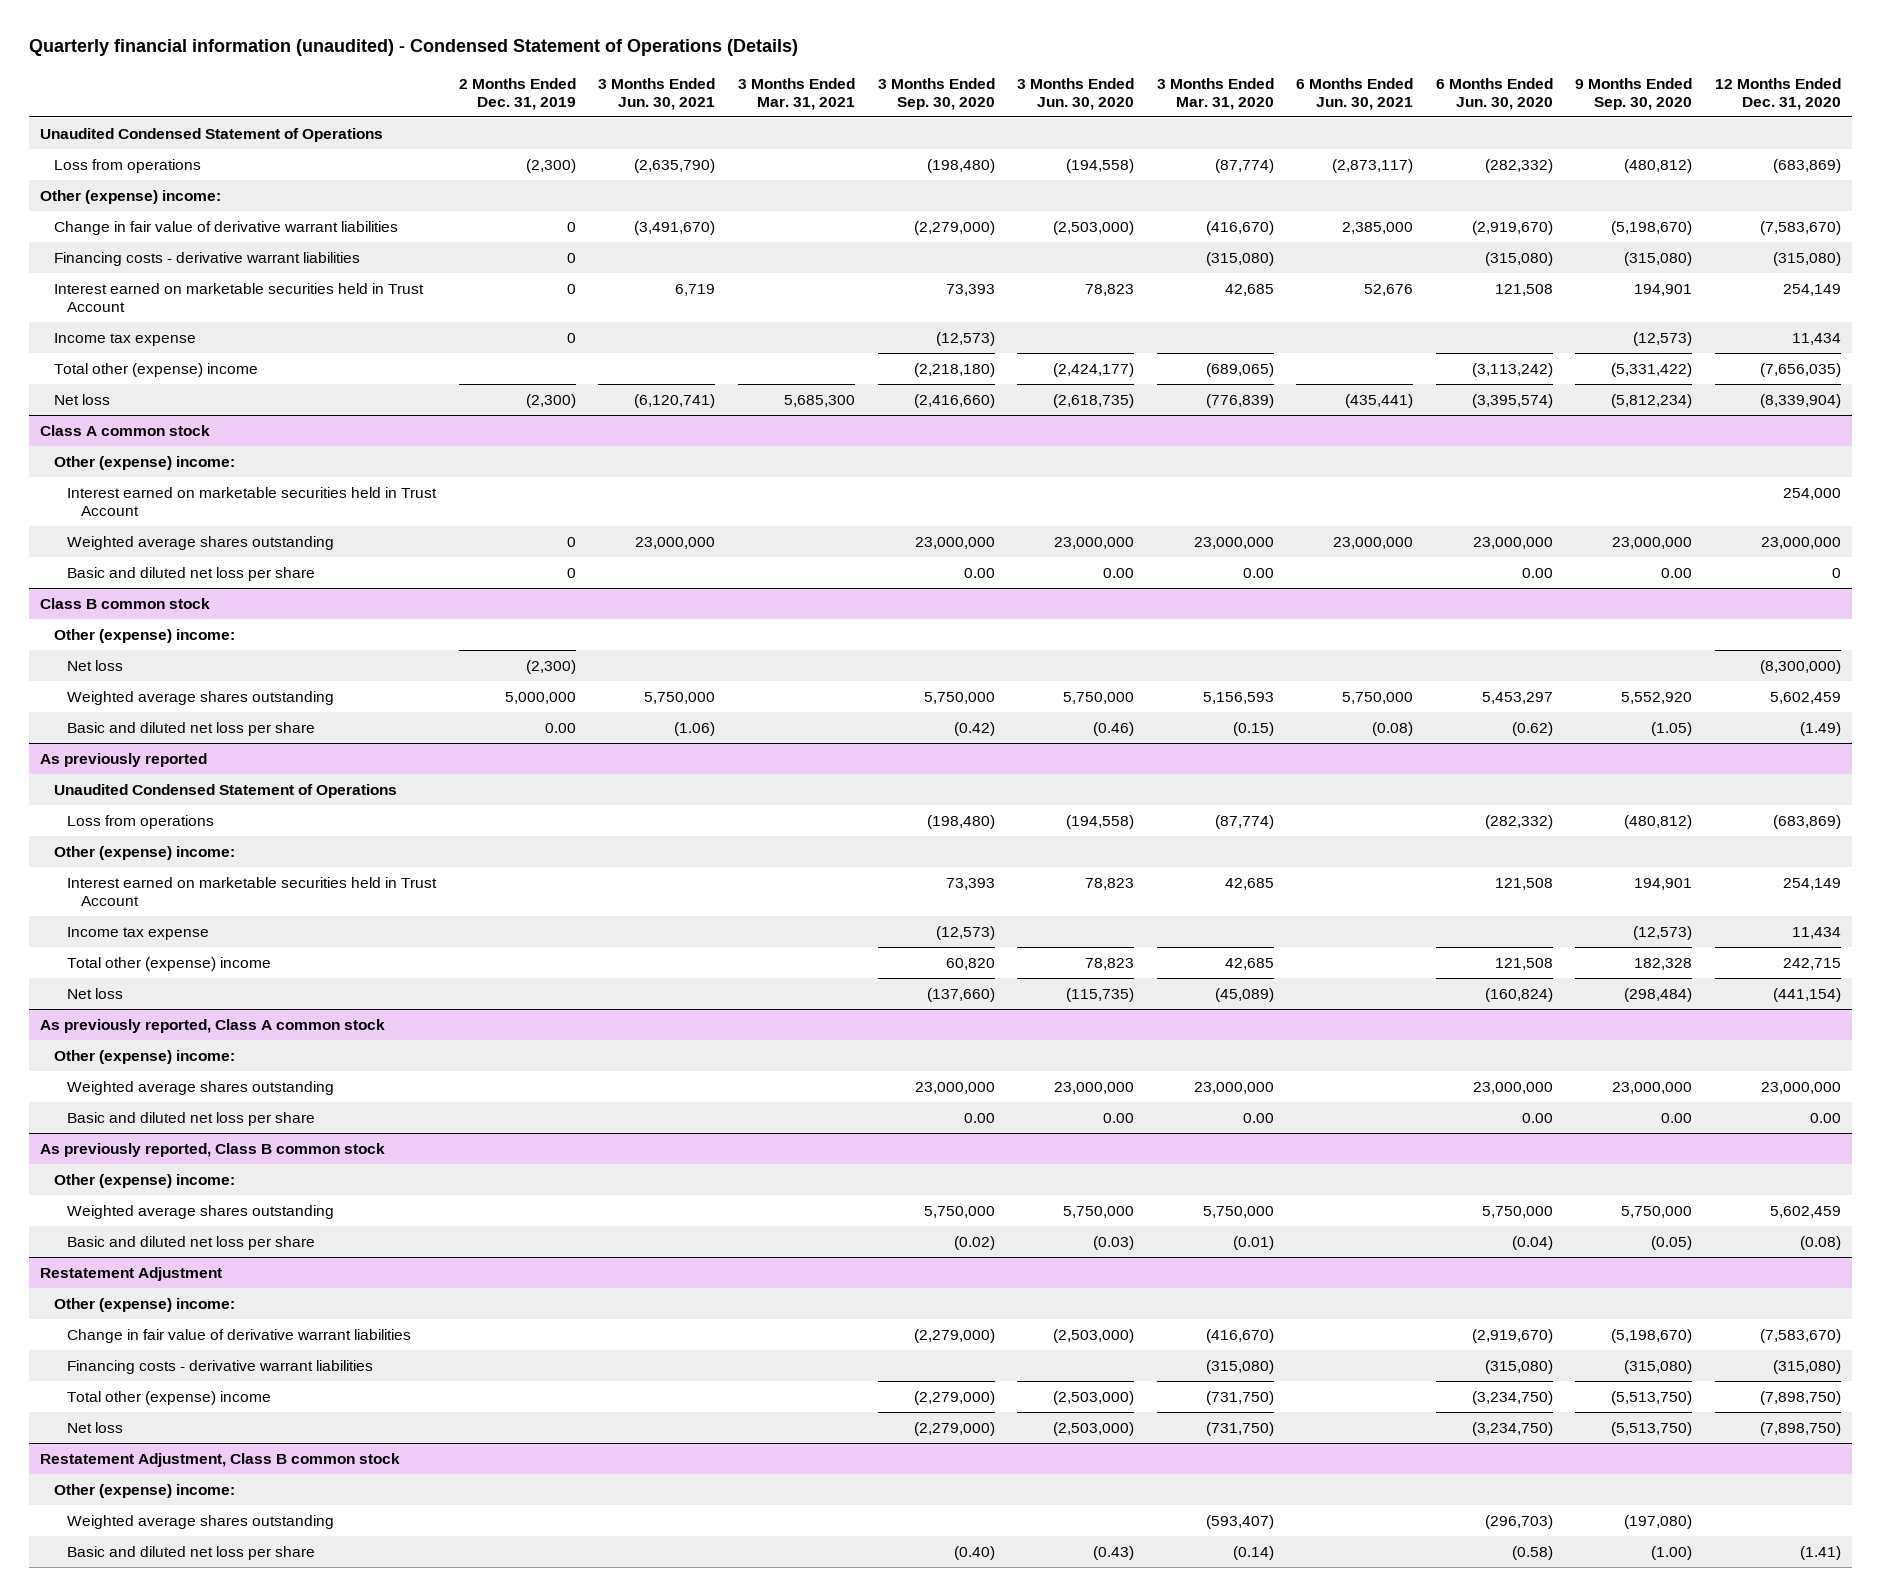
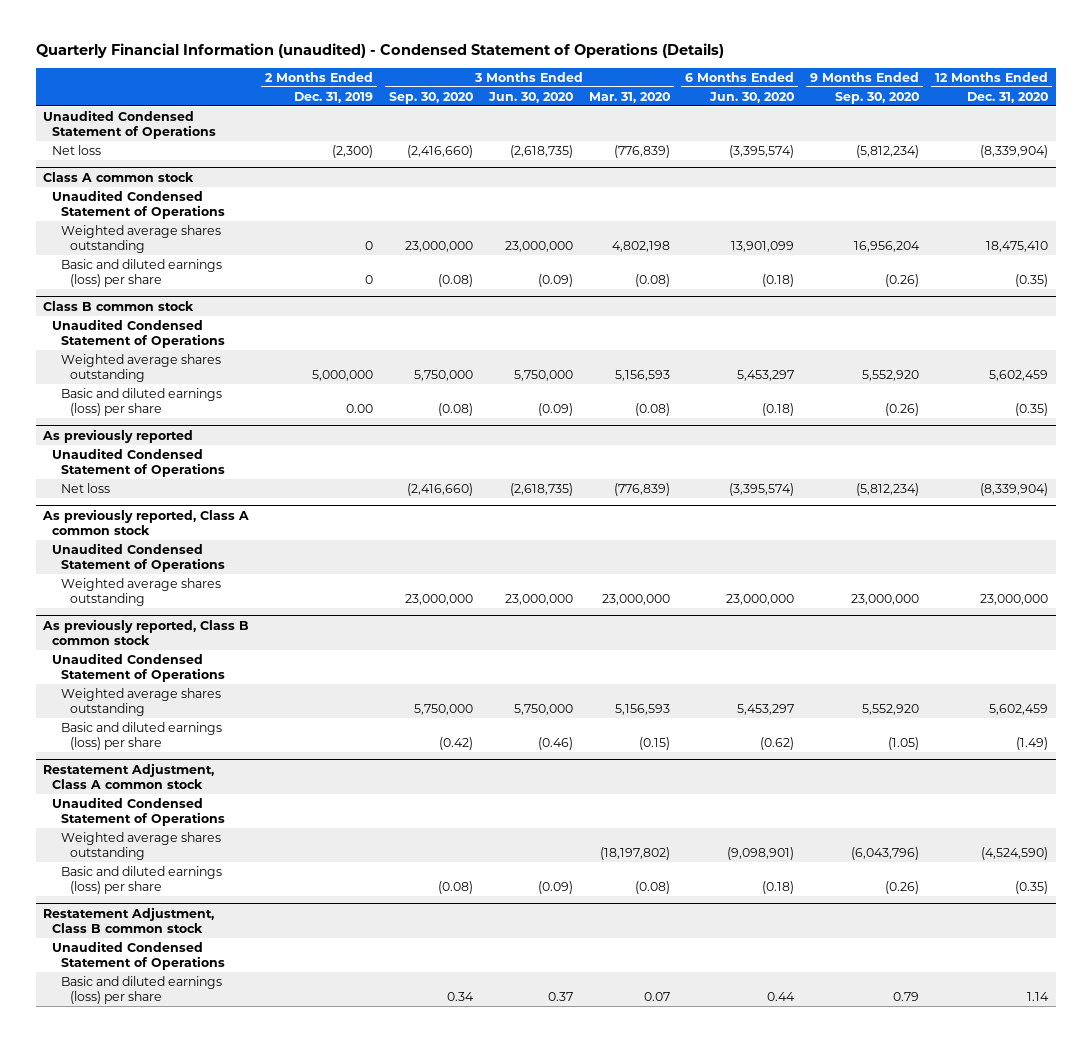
- Quarterly financial information (unaudited) - Condensed Statement of Operations (Details)
+ Quarterly Financial Information (unaudited) - Condensed Statement of Operations (Details)
- | 2 Months Ended Dec. 31, 2019 | 3 Months Ended Jun. 30, 2021 | 3 Months Ended Mar. 31, 2021 | 3 Months Ended Sep. 30, 2020 | 3 Months Ended Jun. 30, 2020 | 3 Months Ended Mar. 31, 2020 | 6 Months Ended Jun. 30, 2021 | 6 Months Ended Jun. 30, 2020 | 9 Months Ended Sep. 30, 2020 | 12 Months Ended Dec. 31, 2020
+ | 2 Months Ended Dec. 31, 2019 | 3 Months Ended Sep. 30, 2020 | 3 Months Ended Jun. 30, 2020 | 3 Months Ended Mar. 31, 2020 | 6 Months Ended Jun. 30, 2020 | 9 Months Ended Sep. 30, 2020 | 12 Months Ended Dec. 31, 2020
- Loss from operations | (2,300) | (2,635,790) | | (198,480) | (194,558) | (87,774) | (2,873,117) | (282,332) | (480,812) | (683,869)
- Other (expense) income:
- Change in fair value of derivative warrant liabilities | 0 | (3,491,670) | | (2,279,000) | (2,503,000) | (416,670) | 2,385,000 | (2,919,670) | (5,198,670) | (7,583,670)
- Financing costs - derivative warrant liabilities | 0 | | | | | (315,080) | | (315,080) | (315,080) | (315,080)
- Interest earned on marketable securities held in Trust Account | 0 | 6,719 | | 73,393 | 78,823 | 42,685 | 52,676 | 121,508 | 194,901 | 254,149
- Income tax expense | 0 | | | (12,573) | | | | | (12,573) | 11,434
- Total other (expense) income | | | | (2,218,180) | (2,424,177) | (689,065) | | (3,113,242) | (5,331,422) | (7,656,035)
@ Class A common stock
- Other (expense) income:
- Interest earned on marketable securities held in Trust Account | | | | | | | | | | 254,000
- Weighted average shares outstanding | 0 | 23,000,000 | | 23,000,000 | 23,000,000 | 23,000,000 | 23,000,000 | 23,000,000 | 23,000,000 | 23,000,000
- Basic and diluted net loss per share | 0 | | | 0.00 | 0.00 | 0.00 | | 0.00 | 0.00 | 0
+ Unaudited Condensed Statement of Operations
+ Weighted average shares outstanding | 0 | 23,000,000 | 23,000,000 | 4,802,198 | 13,901,099 | 16,956,204 | 18,475,410
+ Basic and diluted earnings (loss) per share | 0 | (0.08) | (0.09) | (0.08) | (0.18) | (0.26) | (0.35)
@ Class B common stock
- Other (expense) income:
- Net loss | (2,300) | | | | | | | | | (8,300,000)
+ Unaudited Condensed Statement of Operations
- Basic and diluted net loss per share | 0.00 | (1.06) | | (0.42) | (0.46) | (0.15) | (0.08) | (0.62) | (1.05) | (1.49)
+ Basic and diluted earnings (loss) per share | 0.00 | (0.08) | (0.09) | (0.08) | (0.18) | (0.26) | (0.35)
@ As previously reported
- Loss from operations | | | | (198,480) | (194,558) | (87,774) | | (282,332) | (480,812) | (683,869)
- Other (expense) income:
- Interest earned on marketable securities held in Trust Account | | | | 73,393 | 78,823 | 42,685 | | 121,508 | 194,901 | 254,149
- Income tax expense | | | | (12,573) | | | | | (12,573) | 11,434
- Total other (expense) income | | | | 60,820 | 78,823 | 42,685 | | 121,508 | 182,328 | 242,715
- Net loss | | | | (137,660) | (115,735) | (45,089) | | (160,824) | (298,484) | (441,154)
+ Net loss | | (2,416,660) | (2,618,735) | (776,839) | (3,395,574) | (5,812,234) | (8,339,904)
@ As previously reported, Class A common stock
- Other (expense) income:
+ Unaudited Condensed Statement of Operations
- Basic and diluted net loss per share | | | | 0.00 | 0.00 | 0.00 | | 0.00 | 0.00 | 0.00
@ As previously reported, Class B common stock
- Other (expense) income:
- Weighted average shares outstanding | | | | 5,750,000 | 5,750,000 | 5,750,000 | | 5,750,000 | 5,750,000 | 5,602,459
- Basic and diluted net loss per share | | | | (0.02) | (0.03) | (0.01) | | (0.04) | (0.05) | (0.08)
- Restatement Adjustment
- Other (expense) income:
- Change in fair value of derivative warrant liabilities | | | | (2,279,000) | (2,503,000) | (416,670) | | (2,919,670) | (5,198,670) | (7,583,670)
- Financing costs - derivative warrant liabilities | | | | | | (315,080) | | (315,080) | (315,080) | (315,080)
- Total other (expense) income | | | | (2,279,000) | (2,503,000) | (731,750) | | (3,234,750) | (5,513,750) | (7,898,750)
- Net loss | | | | (2,279,000) | (2,503,000) | (731,750) | | (3,234,750) | (5,513,750) | (7,898,750)
@ As previously reported, Class B common stock
+ Unaudited Condensed Statement of Operations
+ Weighted average shares outstanding | | 5,750,000 | 5,750,000 | 5,156,593 | 5,453,297 | 5,552,920 | 5,602,459
+ Basic and diluted earnings (loss) per share | | (0.42) | (0.46) | (0.15) | (0.62) | (1.05) | (1.49)
+ Restatement Adjustment, Class A common stock
+ Unaudited Condensed Statement of Operations
+ Weighted average shares outstanding | | | | (18,197,802) | (9,098,901) | (6,043,796) | (4,524,590)
+ Basic and diluted earnings (loss) per share | | (0.08) | (0.09) | (0.08) | (0.18) | (0.26) | (0.35)
@ Restatement Adjustment, Class B common stock
- Other (expense) income:
- Weighted average shares outstanding | | | | | | (593,407) | | (296,703) | (197,080) |
- Basic and diluted net loss per share | | | | (0.40) | (0.43) | (0.14) | | (0.58) | (1.00) | (1.41)
+ Unaudited Condensed Statement of Operations
+ Basic and diluted earnings (loss) per share | | 0.34 | 0.37 | 0.07 | 0.44 | 0.79 | 1.14

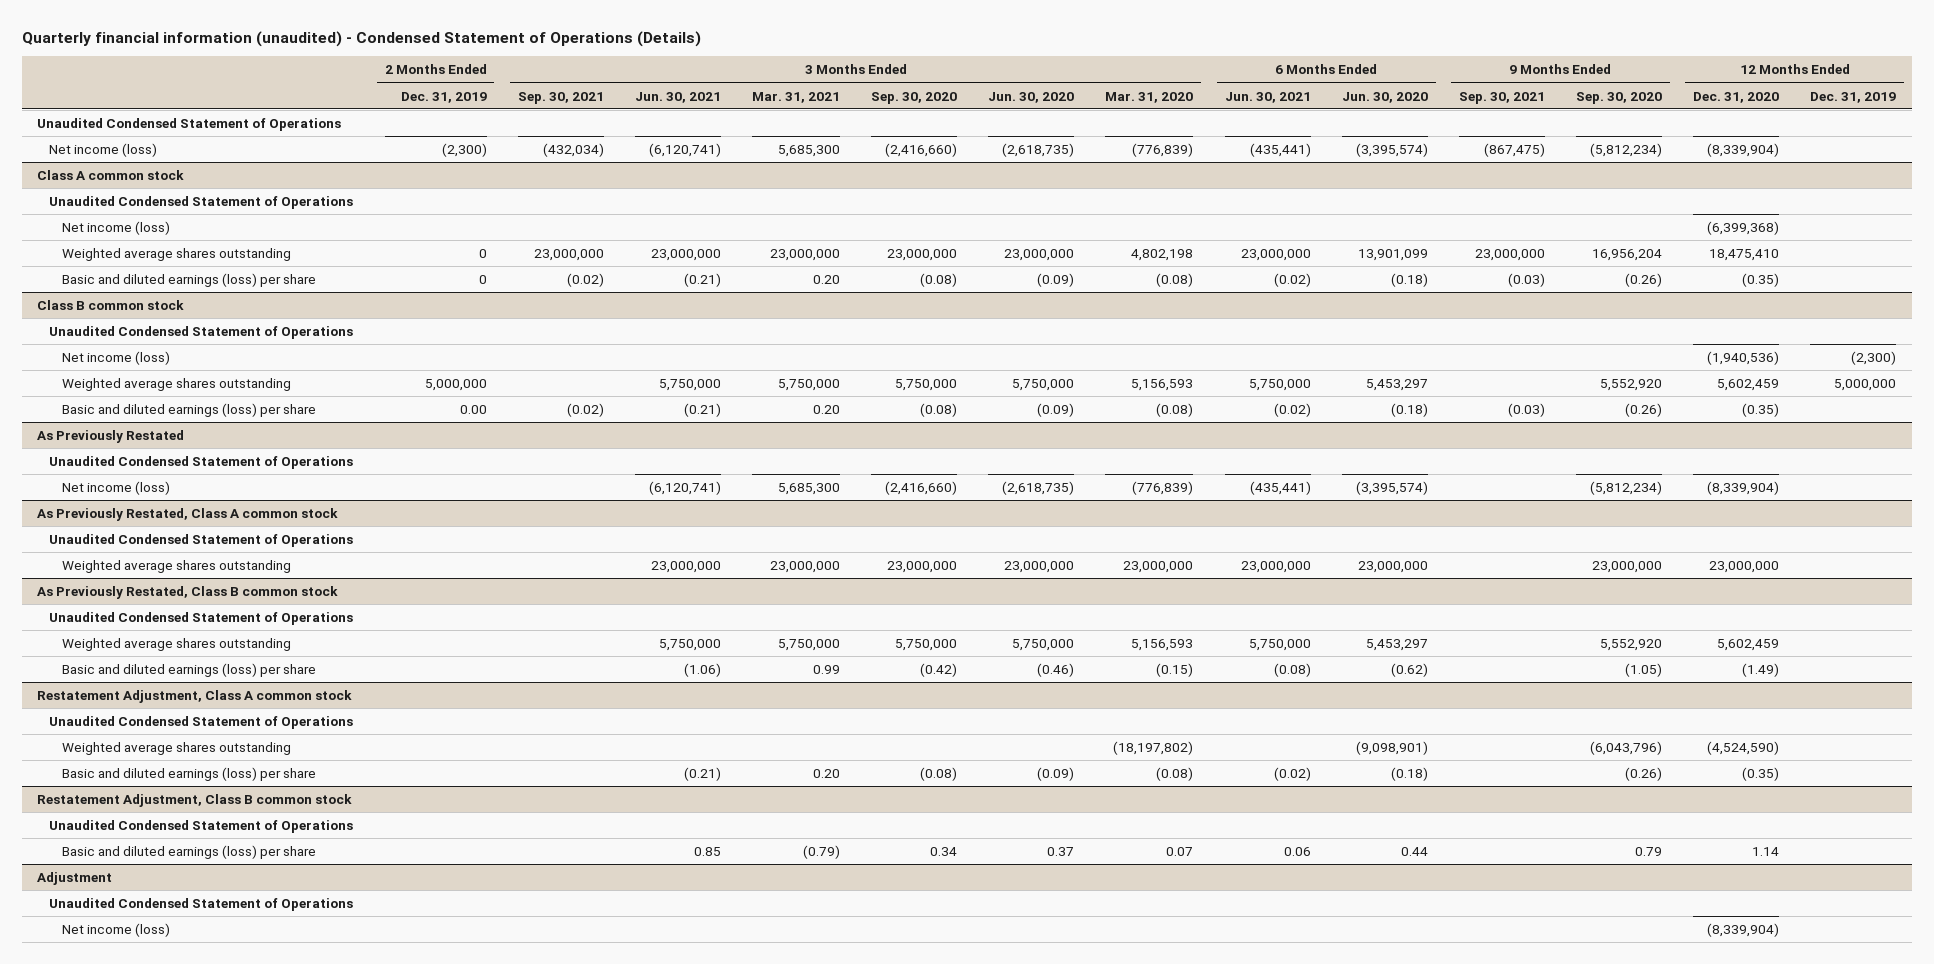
- Quarterly Financial Information (unaudited) - Condensed Statement of Operations (Details)
+ Quarterly financial information (unaudited) - Condensed Statement of Operations (Details)
- | 2 Months Ended Dec. 31, 2019 | 3 Months Ended Sep. 30, 2020 | 3 Months Ended Jun. 30, 2020 | 3 Months Ended Mar. 31, 2020 | 6 Months Ended Jun. 30, 2020 | 9 Months Ended Sep. 30, 2020 | 12 Months Ended Dec. 31, 2020
+ | 2 Months Ended Dec. 31, 2019 | 3 Months Ended Sep. 30, 2021 | 3 Months Ended Jun. 30, 2021 | 3 Months Ended Mar. 31, 2021 | 3 Months Ended Sep. 30, 2020 | 3 Months Ended Jun. 30, 2020 | 3 Months Ended Mar. 31, 2020 | 6 Months Ended Jun. 30, 2021 | 6 Months Ended Jun. 30, 2020 | 9 Months Ended Sep. 30, 2021 | 9 Months Ended Sep. 30, 2020 | 12 Months Ended Dec. 31, 2020 | 12 Months Ended Dec. 31, 2019
- Net loss | (2,300) | (2,416,660) | (2,618,735) | (776,839) | (3,395,574) | (5,812,234) | (8,339,904)
+ Net income (loss) | (2,300) | (432,034) | (6,120,741) | 5,685,300 | (2,416,660) | (2,618,735) | (776,839) | (435,441) | (3,395,574) | (867,475) | (5,812,234) | (8,339,904) |
@ Class A common stock
+ Net income (loss) | | | | | | | | | | | | (6,399,368) |
@ Class B common stock
+ Net income (loss) | | | | | | | | | | | | (1,940,536) | (2,300)
- As previously reported
+ As Previously Restated
- Net loss | | (2,416,660) | (2,618,735) | (776,839) | (3,395,574) | (5,812,234) | (8,339,904)
- As previously reported, Class A common stock
+ Net income (loss) | | | (6,120,741) | 5,685,300 | (2,416,660) | (2,618,735) | (776,839) | (435,441) | (3,395,574) | | (5,812,234) | (8,339,904) |
+ As Previously Restated, Class A common stock
- As previously reported, Class B common stock
+ As Previously Restated, Class B common stock
+ Adjustment
+ Unaudited Condensed Statement of Operations
+ Net income (loss) | | | | | | | | | | | | (8,339,904) |

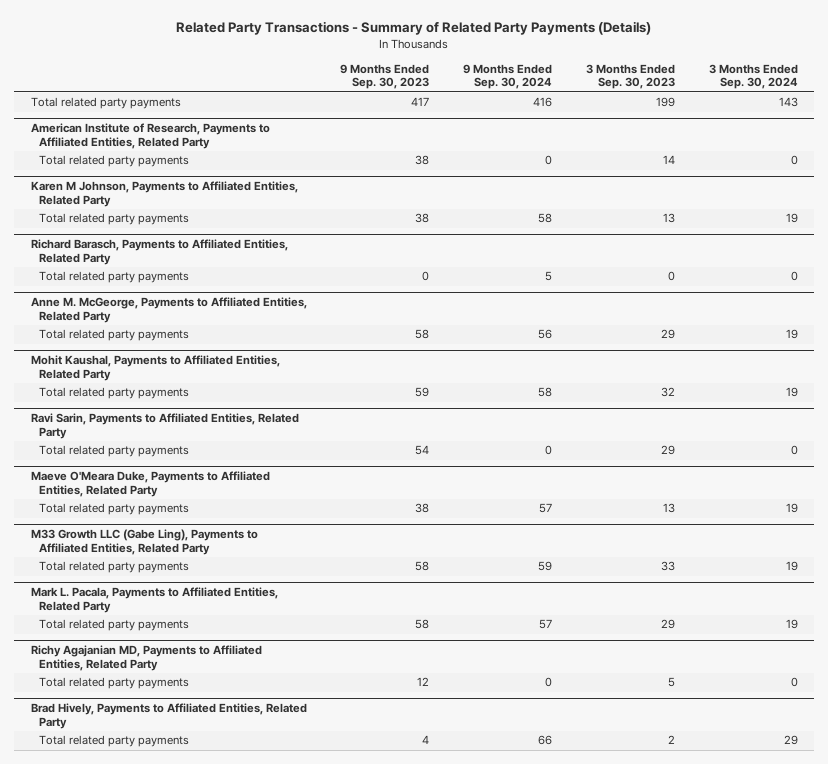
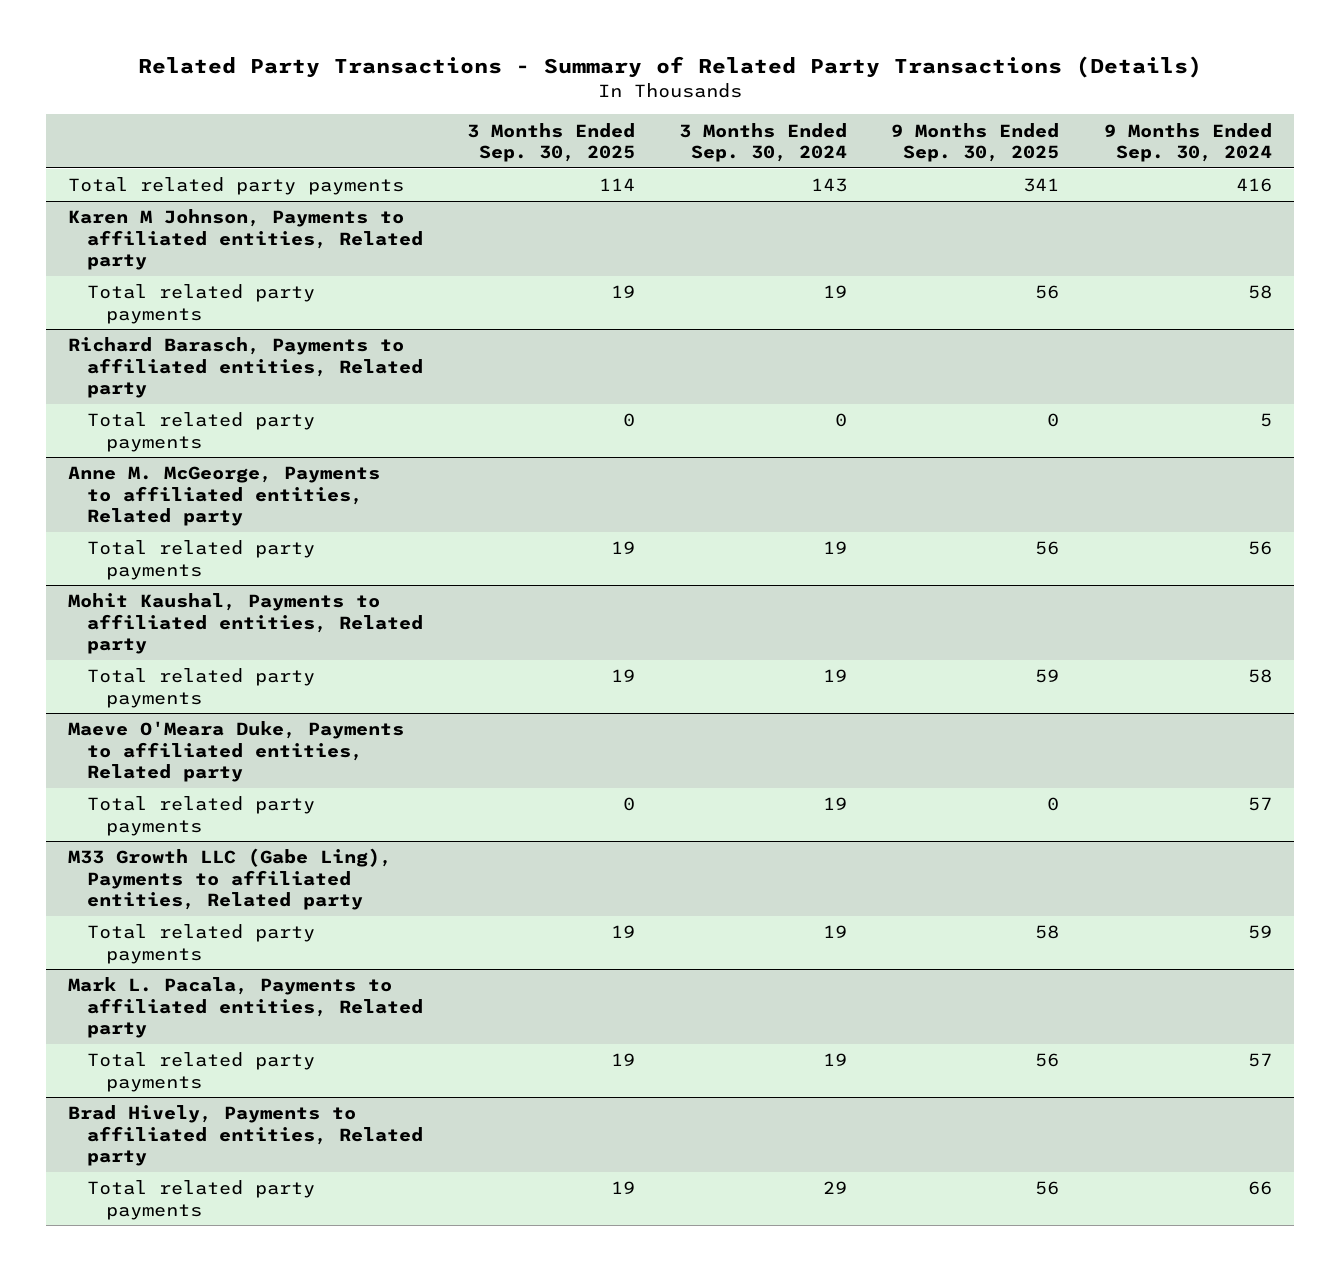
- Related Party Transactions - Summary of Related Party Payments (Details)
+ Related Party Transactions - Summary of Related Party Transactions (Details)
- | 9 Months Ended Sep. 30, 2023 | 9 Months Ended Sep. 30, 2024 | 3 Months Ended Sep. 30, 2023 | 3 Months Ended Sep. 30, 2024
+ | 3 Months Ended Sep. 30, 2025 | 3 Months Ended Sep. 30, 2024 | 9 Months Ended Sep. 30, 2025 | 9 Months Ended Sep. 30, 2024
- American Institute of Research, Payments to Affiliated Entities, Related Party
- Total related party payments | 38 | 0 | 14 | 0
- Karen M Johnson, Payments to Affiliated Entities, Related Party
+ Karen M Johnson, Payments to affiliated entities, Related party
- Richard Barasch, Payments to Affiliated Entities, Related Party
+ Richard Barasch, Payments to affiliated entities, Related party
- Anne M. McGeorge, Payments to Affiliated Entities, Related Party
+ Anne M. McGeorge, Payments to affiliated entities, Related party
- Mohit Kaushal, Payments to Affiliated Entities, Related Party
+ Mohit Kaushal, Payments to affiliated entities, Related party
- Ravi Sarin, Payments to Affiliated Entities, Related Party
- Total related party payments | 54 | 0 | 29 | 0
- Maeve O'Meara Duke, Payments to Affiliated Entities, Related Party
+ Maeve O'Meara Duke, Payments to affiliated entities, Related party
- M33 Growth LLC (Gabe Ling), Payments to Affiliated Entities, Related Party
+ M33 Growth LLC (Gabe Ling), Payments to affiliated entities, Related party
- Mark L. Pacala, Payments to Affiliated Entities, Related Party
+ Mark L. Pacala, Payments to affiliated entities, Related party
- Richy Agajanian MD, Payments to Affiliated Entities, Related Party
- Total related party payments | 12 | 0 | 5 | 0
- Brad Hively, Payments to Affiliated Entities, Related Party
+ Brad Hively, Payments to affiliated entities, Related party

